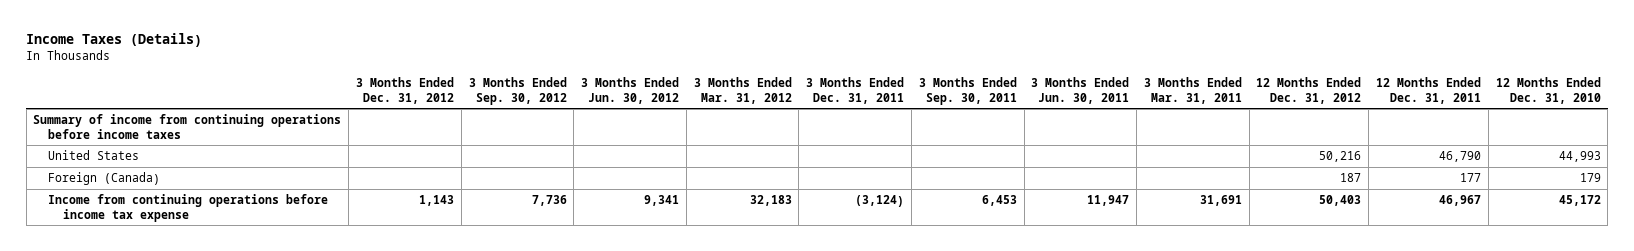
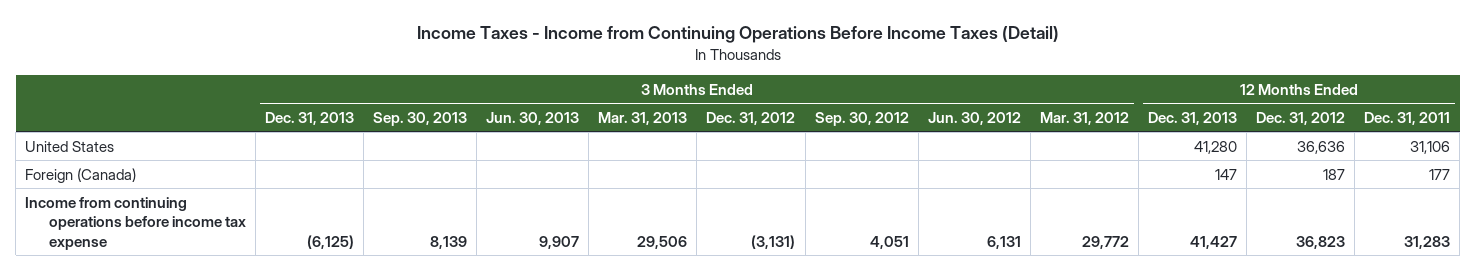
- Income Taxes (Details)
+ Income Taxes - Income from Continuing Operations Before Income Taxes (Detail)
- | 3 Months Ended Dec. 31, 2012 | 3 Months Ended Sep. 30, 2012 | 3 Months Ended Jun. 30, 2012 | 3 Months Ended Mar. 31, 2012 | 3 Months Ended Dec. 31, 2011 | 3 Months Ended Sep. 30, 2011 | 3 Months Ended Jun. 30, 2011 | 3 Months Ended Mar. 31, 2011 | 12 Months Ended Dec. 31, 2012 | 12 Months Ended Dec. 31, 2011 | 12 Months Ended Dec. 31, 2010
+ | 3 Months Ended Dec. 31, 2013 | 3 Months Ended Sep. 30, 2013 | 3 Months Ended Jun. 30, 2013 | 3 Months Ended Mar. 31, 2013 | 3 Months Ended Dec. 31, 2012 | 3 Months Ended Sep. 30, 2012 | 3 Months Ended Jun. 30, 2012 | 3 Months Ended Mar. 31, 2012 | 12 Months Ended Dec. 31, 2013 | 12 Months Ended Dec. 31, 2012 | 12 Months Ended Dec. 31, 2011
- Summary of income from continuing operations before income taxes
- United States | | | | | | | | | 50,216 | 46,790 | 44,993
+ United States | | | | | | | | | 41,280 | 36,636 | 31,106
- Income from continuing operations before income tax expense | 1,143 | 7,736 | 9,341 | 32,183 | (3,124) | 6,453 | 11,947 | 31,691 | 50,403 | 46,967 | 45,172
+ Income from continuing operations before income tax expense | (6,125) | 8,139 | 9,907 | 29,506 | (3,131) | 4,051 | 6,131 | 29,772 | 41,427 | 36,823 | 31,283

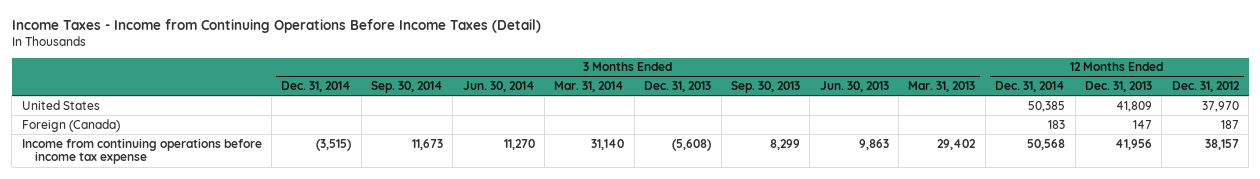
- | 3 Months Ended Dec. 31, 2013 | 3 Months Ended Sep. 30, 2013 | 3 Months Ended Jun. 30, 2013 | 3 Months Ended Mar. 31, 2013 | 3 Months Ended Dec. 31, 2012 | 3 Months Ended Sep. 30, 2012 | 3 Months Ended Jun. 30, 2012 | 3 Months Ended Mar. 31, 2012 | 12 Months Ended Dec. 31, 2013 | 12 Months Ended Dec. 31, 2012 | 12 Months Ended Dec. 31, 2011
+ | 3 Months Ended Dec. 31, 2014 | 3 Months Ended Sep. 30, 2014 | 3 Months Ended Jun. 30, 2014 | 3 Months Ended Mar. 31, 2014 | 3 Months Ended Dec. 31, 2013 | 3 Months Ended Sep. 30, 2013 | 3 Months Ended Jun. 30, 2013 | 3 Months Ended Mar. 31, 2013 | 12 Months Ended Dec. 31, 2014 | 12 Months Ended Dec. 31, 2013 | 12 Months Ended Dec. 31, 2012
- United States | | | | | | | | | 41,280 | 36,636 | 31,106
+ United States | | | | | | | | | 50,385 | 41,809 | 37,970
- Income from continuing operations before income tax expense | (6,125) | 8,139 | 9,907 | 29,506 | (3,131) | 4,051 | 6,131 | 29,772 | 41,427 | 36,823 | 31,283
+ Income from continuing operations before income tax expense | (3,515) | 11,673 | 11,270 | 31,140 | (5,608) | 8,299 | 9,863 | 29,402 | 50,568 | 41,956 | 38,157

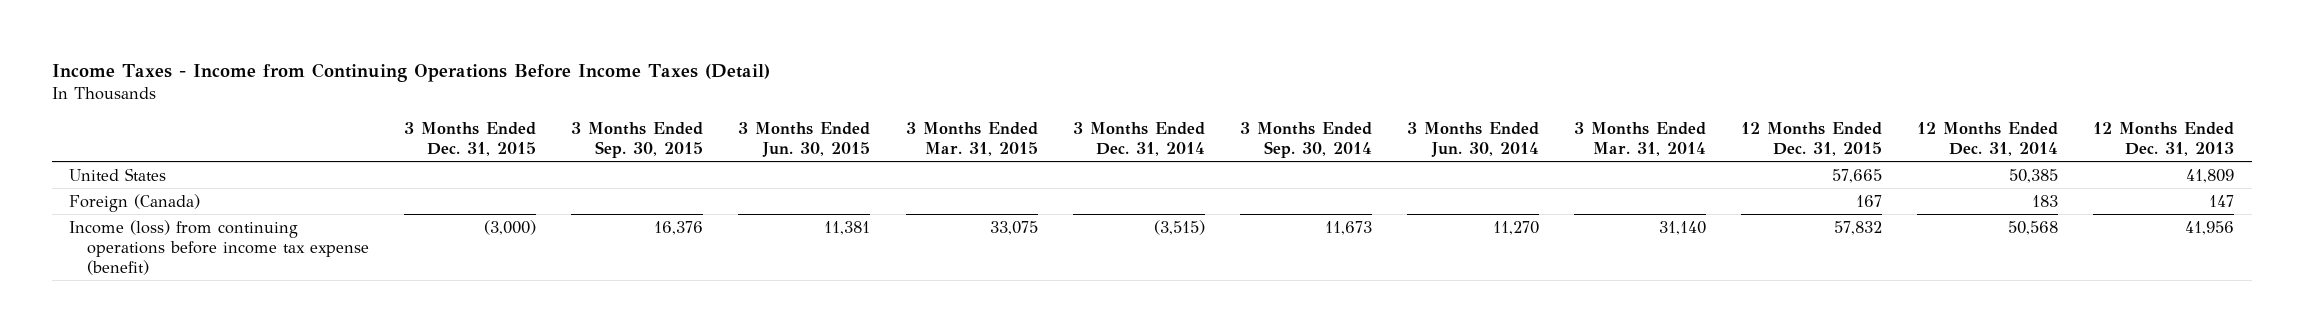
- | 3 Months Ended Dec. 31, 2014 | 3 Months Ended Sep. 30, 2014 | 3 Months Ended Jun. 30, 2014 | 3 Months Ended Mar. 31, 2014 | 3 Months Ended Dec. 31, 2013 | 3 Months Ended Sep. 30, 2013 | 3 Months Ended Jun. 30, 2013 | 3 Months Ended Mar. 31, 2013 | 12 Months Ended Dec. 31, 2014 | 12 Months Ended Dec. 31, 2013 | 12 Months Ended Dec. 31, 2012
+ | 3 Months Ended Dec. 31, 2015 | 3 Months Ended Sep. 30, 2015 | 3 Months Ended Jun. 30, 2015 | 3 Months Ended Mar. 31, 2015 | 3 Months Ended Dec. 31, 2014 | 3 Months Ended Sep. 30, 2014 | 3 Months Ended Jun. 30, 2014 | 3 Months Ended Mar. 31, 2014 | 12 Months Ended Dec. 31, 2015 | 12 Months Ended Dec. 31, 2014 | 12 Months Ended Dec. 31, 2013
- Income from continuing operations before income tax expense | (3,515) | 11,673 | 11,270 | 31,140 | (5,608) | 8,299 | 9,863 | 29,402 | 50,568 | 41,956 | 38,157
+ Income (loss) from continuing operations before income tax expense (benefit) | (3,000) | 16,376 | 11,381 | 33,075 | (3,515) | 11,673 | 11,270 | 31,140 | 57,832 | 50,568 | 41,956

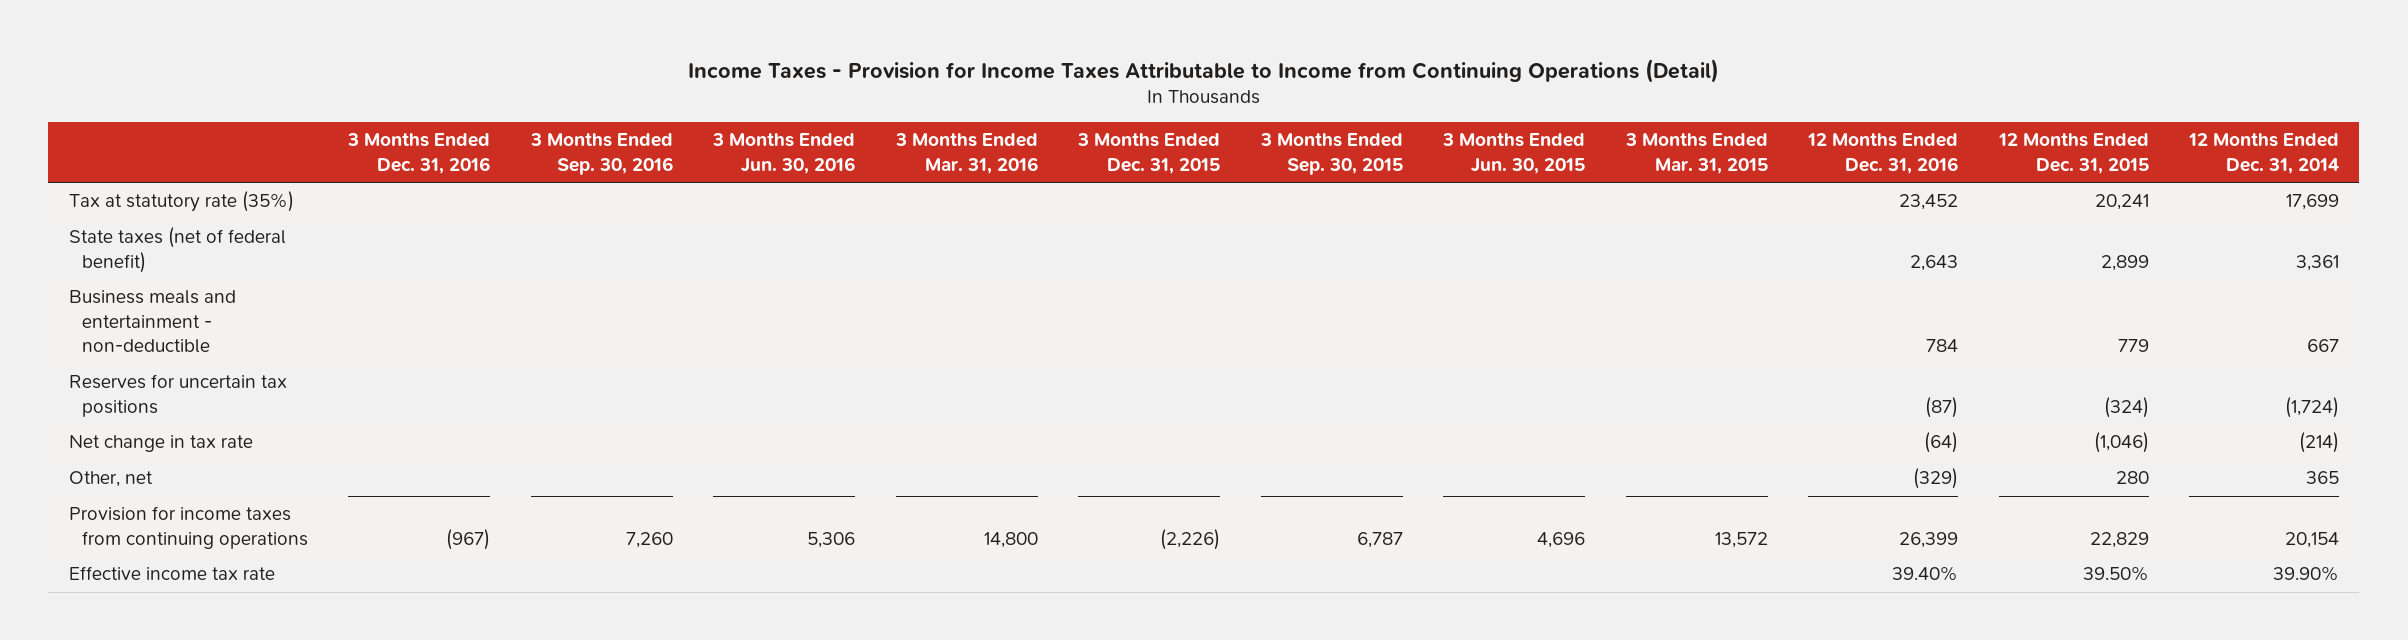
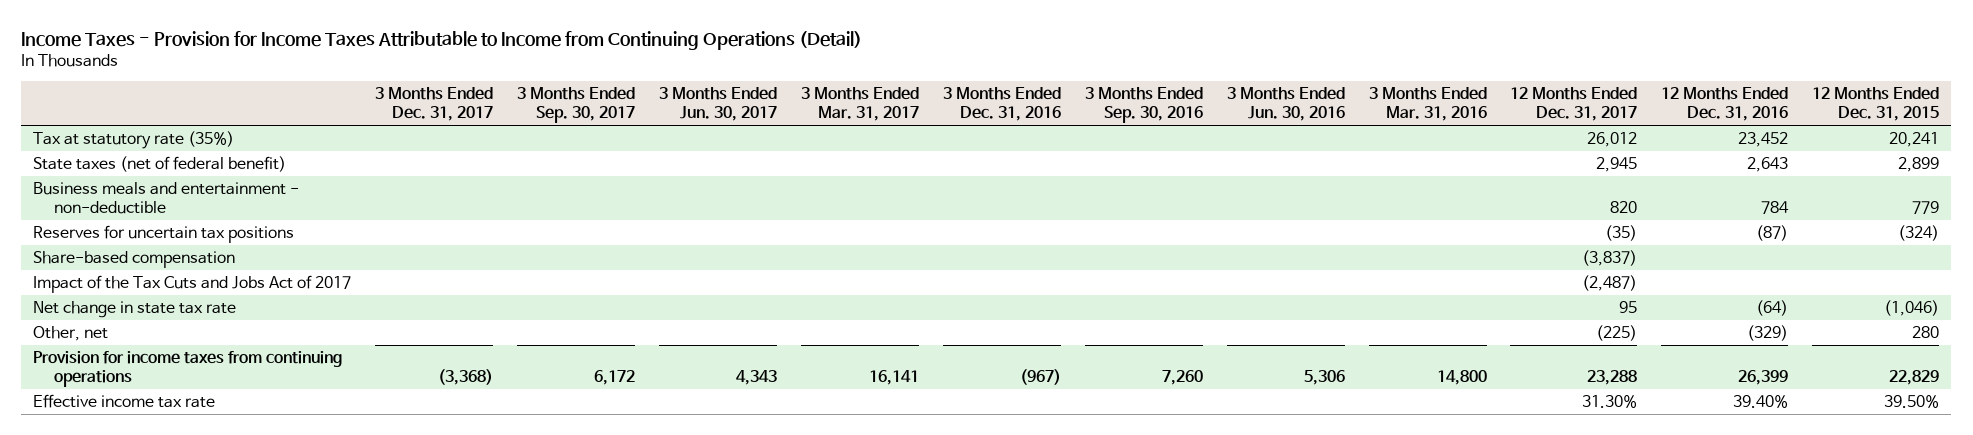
- | 3 Months Ended Dec. 31, 2016 | 3 Months Ended Sep. 30, 2016 | 3 Months Ended Jun. 30, 2016 | 3 Months Ended Mar. 31, 2016 | 3 Months Ended Dec. 31, 2015 | 3 Months Ended Sep. 30, 2015 | 3 Months Ended Jun. 30, 2015 | 3 Months Ended Mar. 31, 2015 | 12 Months Ended Dec. 31, 2016 | 12 Months Ended Dec. 31, 2015 | 12 Months Ended Dec. 31, 2014
+ | 3 Months Ended Dec. 31, 2017 | 3 Months Ended Sep. 30, 2017 | 3 Months Ended Jun. 30, 2017 | 3 Months Ended Mar. 31, 2017 | 3 Months Ended Dec. 31, 2016 | 3 Months Ended Sep. 30, 2016 | 3 Months Ended Jun. 30, 2016 | 3 Months Ended Mar. 31, 2016 | 12 Months Ended Dec. 31, 2017 | 12 Months Ended Dec. 31, 2016 | 12 Months Ended Dec. 31, 2015
- Net change in tax rate | | | | | | | | | (64) | (1,046) | (214)
+ Share-based compensation | | | | | | | | | (3,837) | |
+ Impact of the Tax Cuts and Jobs Act of 2017 | | | | | | | | | (2,487) | |
+ Net change in state tax rate | | | | | | | | | 95 | (64) | (1,046)

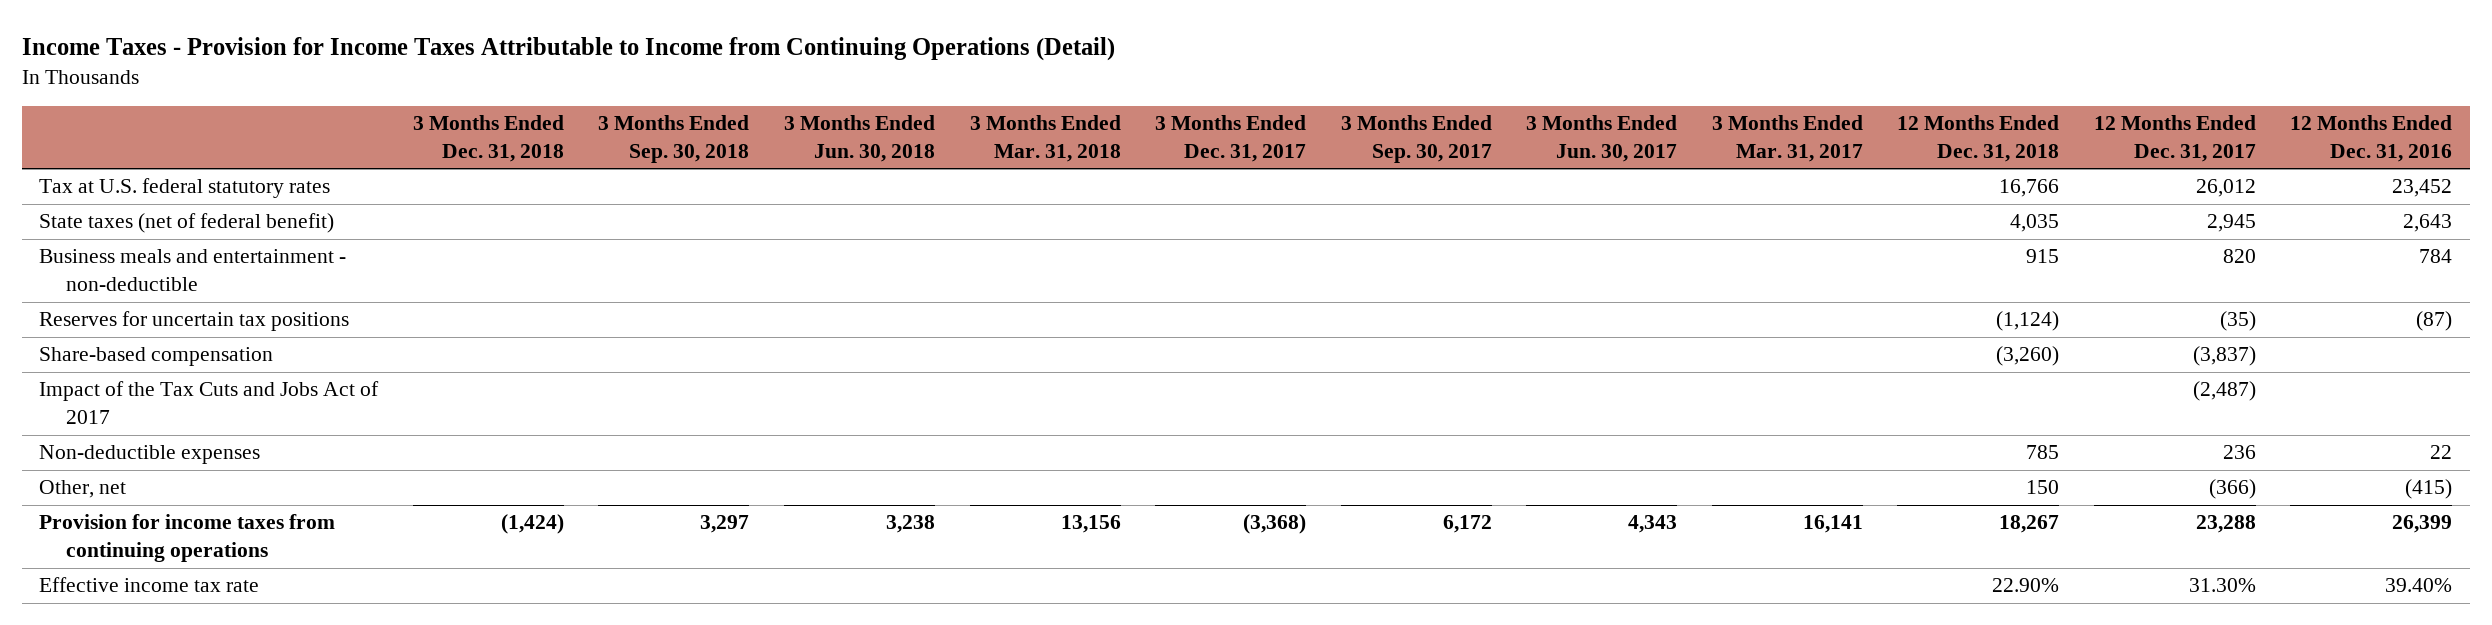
- | 3 Months Ended Dec. 31, 2017 | 3 Months Ended Sep. 30, 2017 | 3 Months Ended Jun. 30, 2017 | 3 Months Ended Mar. 31, 2017 | 3 Months Ended Dec. 31, 2016 | 3 Months Ended Sep. 30, 2016 | 3 Months Ended Jun. 30, 2016 | 3 Months Ended Mar. 31, 2016 | 12 Months Ended Dec. 31, 2017 | 12 Months Ended Dec. 31, 2016 | 12 Months Ended Dec. 31, 2015
+ | 3 Months Ended Dec. 31, 2018 | 3 Months Ended Sep. 30, 2018 | 3 Months Ended Jun. 30, 2018 | 3 Months Ended Mar. 31, 2018 | 3 Months Ended Dec. 31, 2017 | 3 Months Ended Sep. 30, 2017 | 3 Months Ended Jun. 30, 2017 | 3 Months Ended Mar. 31, 2017 | 12 Months Ended Dec. 31, 2018 | 12 Months Ended Dec. 31, 2017 | 12 Months Ended Dec. 31, 2016
- Tax at statutory rate (35%) | | | | | | | | | 26,012 | 23,452 | 20,241
+ Tax at U.S. federal statutory rates | | | | | | | | | 16,766 | 26,012 | 23,452
- Net change in state tax rate | | | | | | | | | 95 | (64) | (1,046)
- Other, net | | | | | | | | | (225) | (329) | 280
+ Non-deductible expenses | | | | | | | | | 785 | 236 | 22
+ Other, net | | | | | | | | | 150 | (366) | (415)

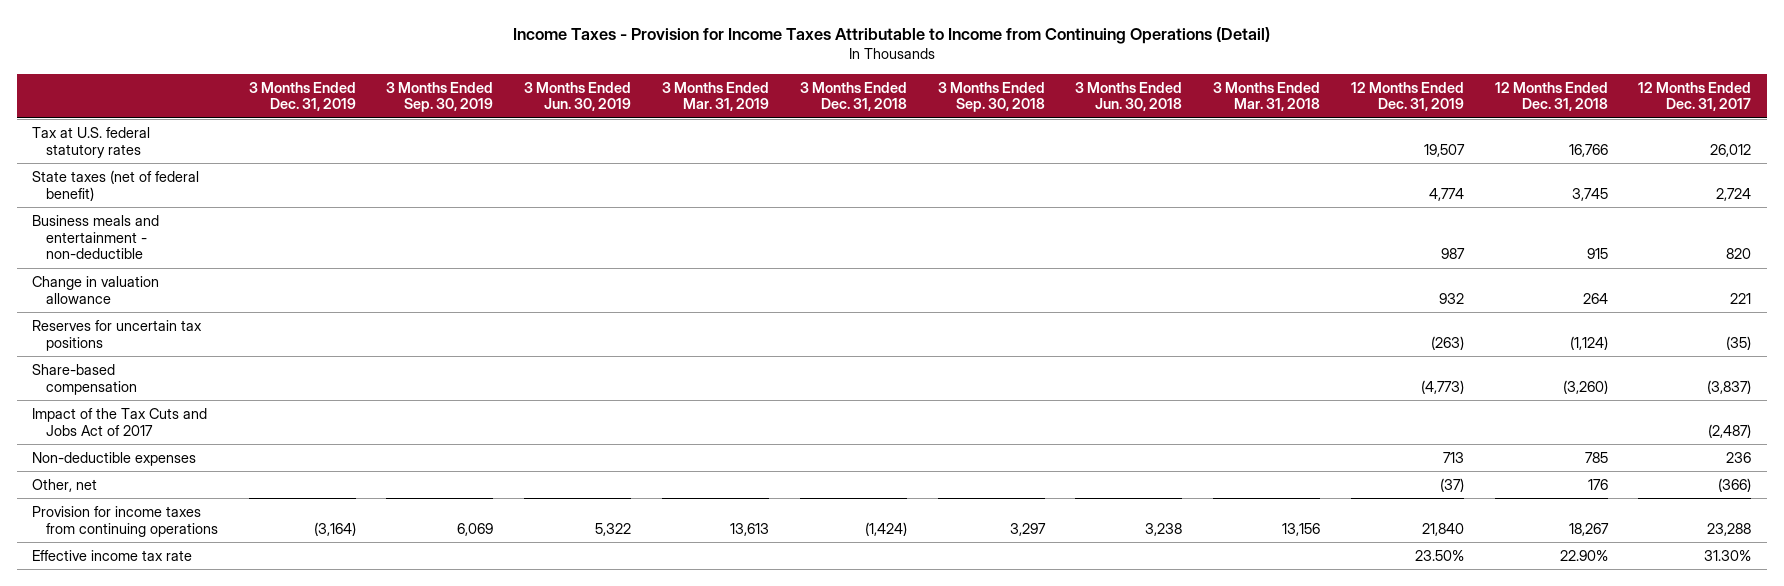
- | 3 Months Ended Dec. 31, 2018 | 3 Months Ended Sep. 30, 2018 | 3 Months Ended Jun. 30, 2018 | 3 Months Ended Mar. 31, 2018 | 3 Months Ended Dec. 31, 2017 | 3 Months Ended Sep. 30, 2017 | 3 Months Ended Jun. 30, 2017 | 3 Months Ended Mar. 31, 2017 | 12 Months Ended Dec. 31, 2018 | 12 Months Ended Dec. 31, 2017 | 12 Months Ended Dec. 31, 2016
+ | 3 Months Ended Dec. 31, 2019 | 3 Months Ended Sep. 30, 2019 | 3 Months Ended Jun. 30, 2019 | 3 Months Ended Mar. 31, 2019 | 3 Months Ended Dec. 31, 2018 | 3 Months Ended Sep. 30, 2018 | 3 Months Ended Jun. 30, 2018 | 3 Months Ended Mar. 31, 2018 | 12 Months Ended Dec. 31, 2019 | 12 Months Ended Dec. 31, 2018 | 12 Months Ended Dec. 31, 2017
- State taxes (net of federal benefit) | | | | | | | | | 4,035 | 2,945 | 2,643
+ State taxes (net of federal benefit) | | | | | | | | | 4,774 | 3,745 | 2,724
+ Change in valuation allowance | | | | | | | | | 932 | 264 | 221
- Other, net | | | | | | | | | 150 | (366) | (415)
+ Other, net | | | | | | | | | (37) | 176 | (366)

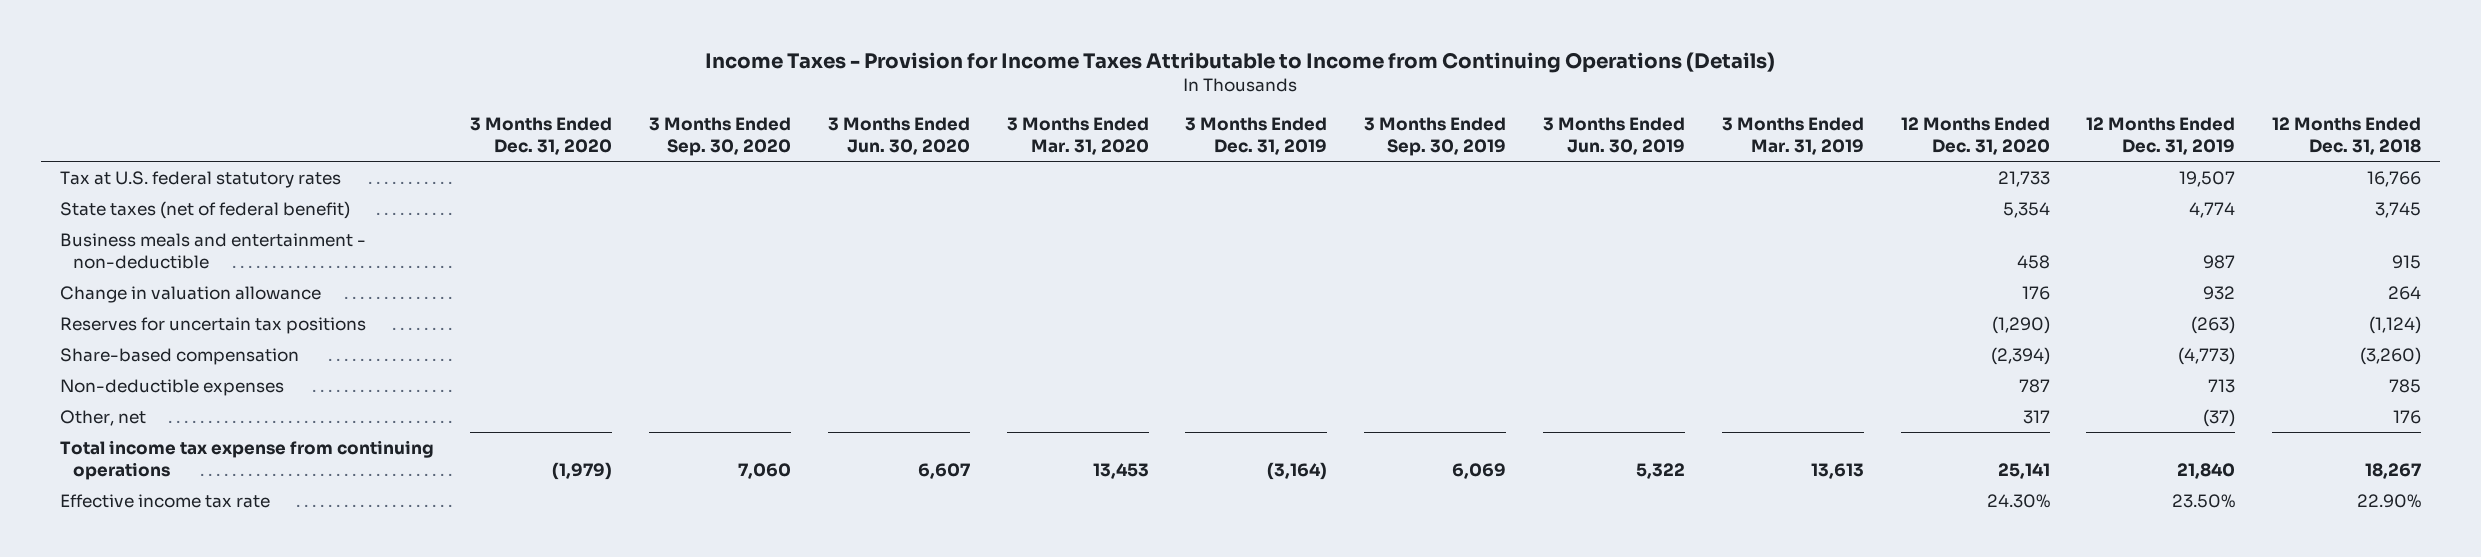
- Income Taxes - Provision for Income Taxes Attributable to Income from Continuing Operations (Detail)
+ Income Taxes - Provision for Income Taxes Attributable to Income from Continuing Operations (Details)
- | 3 Months Ended Dec. 31, 2019 | 3 Months Ended Sep. 30, 2019 | 3 Months Ended Jun. 30, 2019 | 3 Months Ended Mar. 31, 2019 | 3 Months Ended Dec. 31, 2018 | 3 Months Ended Sep. 30, 2018 | 3 Months Ended Jun. 30, 2018 | 3 Months Ended Mar. 31, 2018 | 12 Months Ended Dec. 31, 2019 | 12 Months Ended Dec. 31, 2018 | 12 Months Ended Dec. 31, 2017
+ | 3 Months Ended Dec. 31, 2020 | 3 Months Ended Sep. 30, 2020 | 3 Months Ended Jun. 30, 2020 | 3 Months Ended Mar. 31, 2020 | 3 Months Ended Dec. 31, 2019 | 3 Months Ended Sep. 30, 2019 | 3 Months Ended Jun. 30, 2019 | 3 Months Ended Mar. 31, 2019 | 12 Months Ended Dec. 31, 2020 | 12 Months Ended Dec. 31, 2019 | 12 Months Ended Dec. 31, 2018
- Impact of the Tax Cuts and Jobs Act of 2017 | | | | | | | | | | | (2,487)
- Provision for income taxes from continuing operations | (3,164) | 6,069 | 5,322 | 13,613 | (1,424) | 3,297 | 3,238 | 13,156 | 21,840 | 18,267 | 23,288
+ Total income tax expense from continuing operations | (1,979) | 7,060 | 6,607 | 13,453 | (3,164) | 6,069 | 5,322 | 13,613 | 25,141 | 21,840 | 18,267

